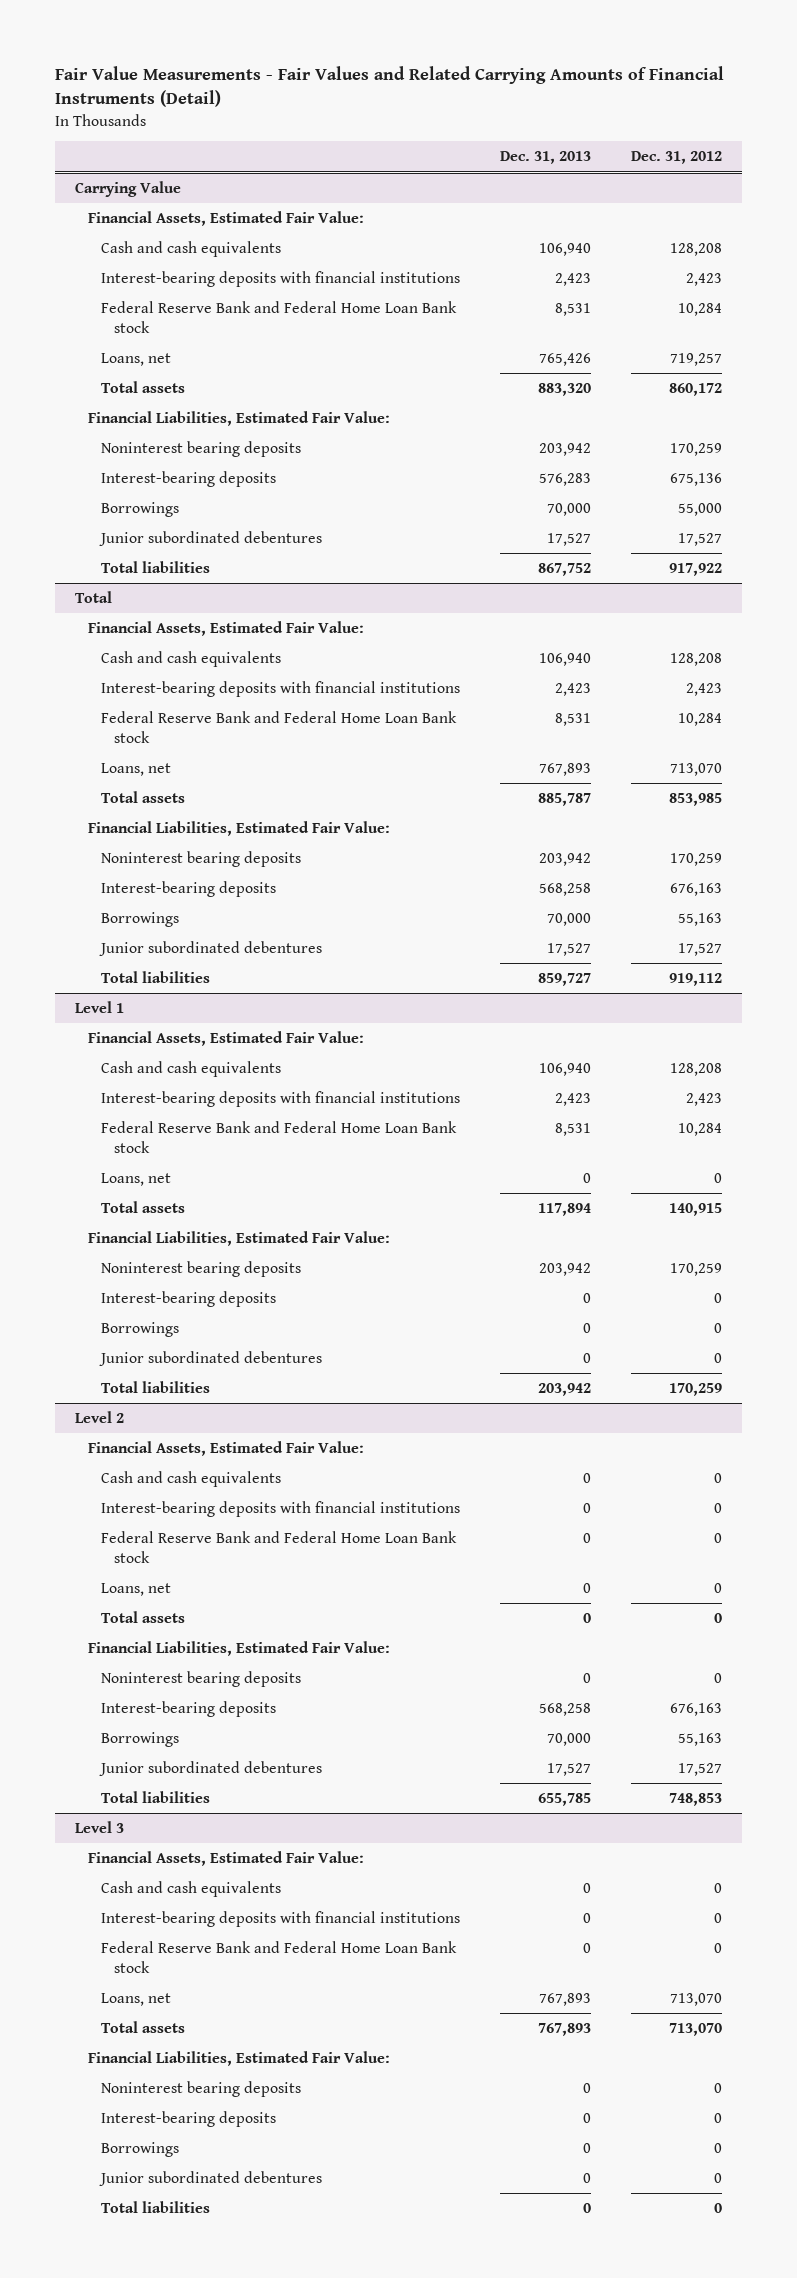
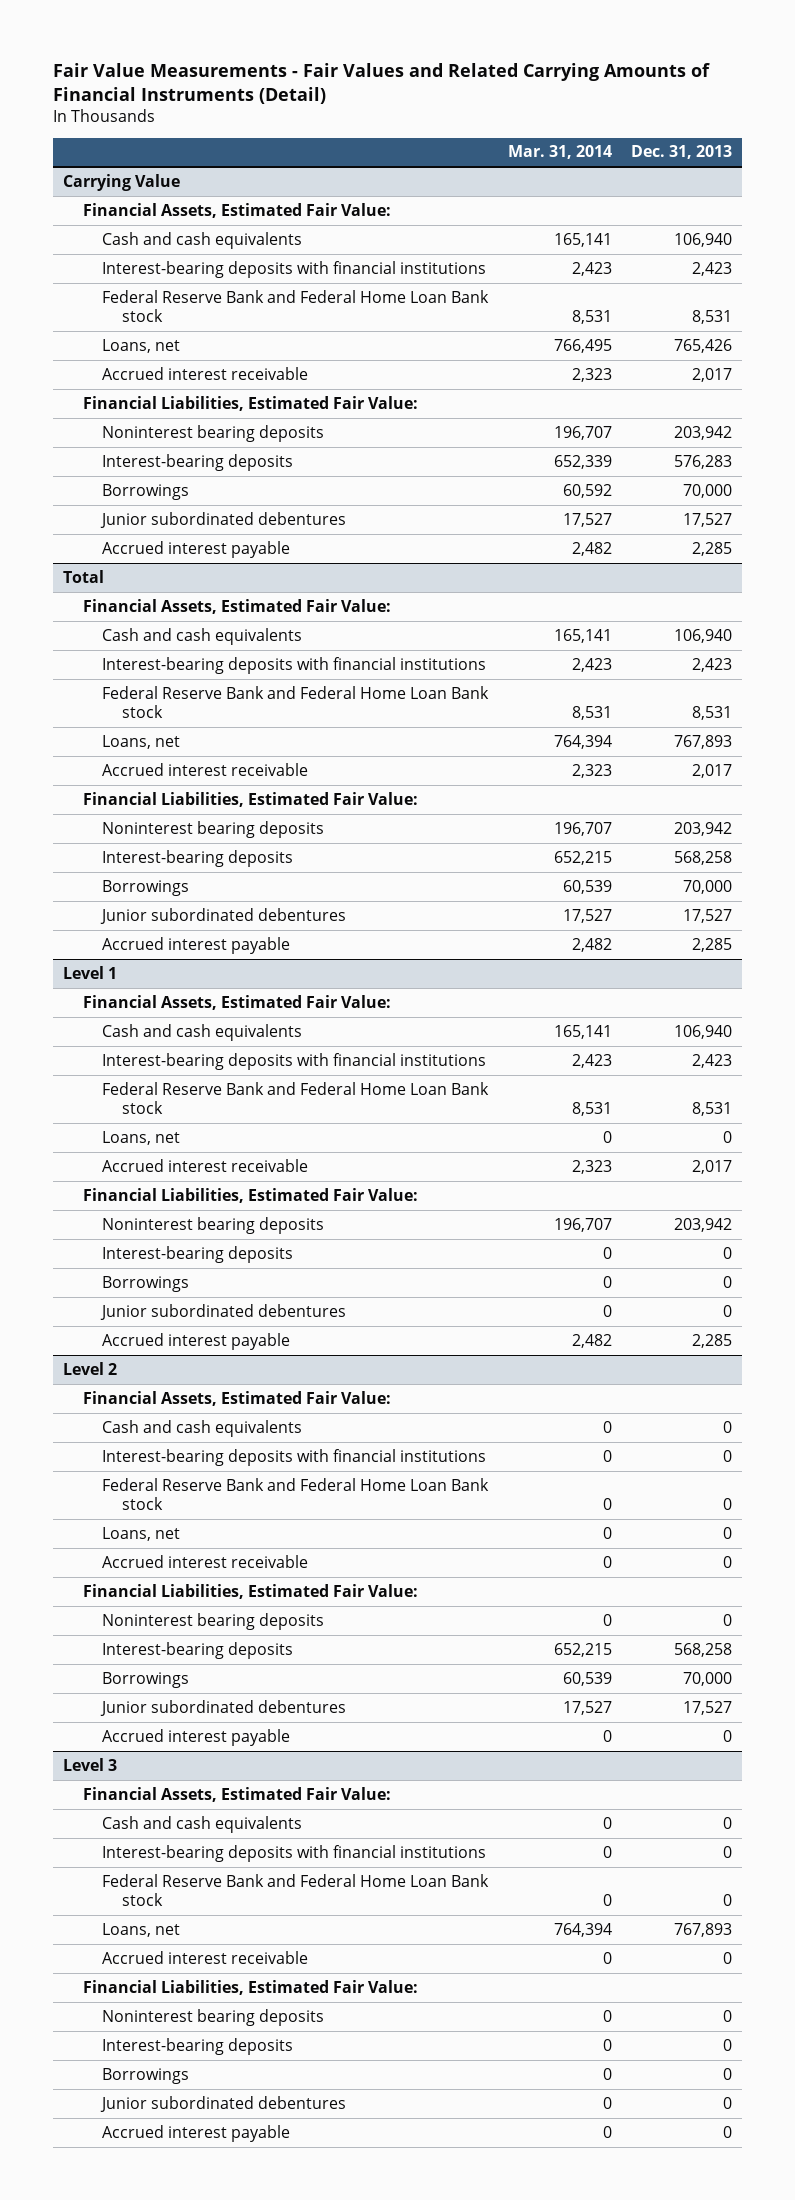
- | Dec. 31, 2013 | Dec. 31, 2012
+ | Mar. 31, 2014 | Dec. 31, 2013
@ Carrying Value
- Total assets | 883,320 | 860,172
+ Accrued interest receivable | 2,323 | 2,017
- Total liabilities | 867,752 | 917,922
+ Accrued interest payable | 2,482 | 2,285
@ Total
- Total assets | 885,787 | 853,985
+ Accrued interest receivable | 2,323 | 2,017
- Total liabilities | 859,727 | 919,112
+ Accrued interest payable | 2,482 | 2,285
@ Level 1
- Total assets | 117,894 | 140,915
+ Accrued interest receivable | 2,323 | 2,017
- Total liabilities | 203,942 | 170,259
+ Accrued interest payable | 2,482 | 2,285
@ Level 2
- Total assets | 0 | 0
+ Accrued interest receivable | 0 | 0
- Total liabilities | 655,785 | 748,853
+ Accrued interest payable | 0 | 0
@ Level 3
- Total assets | 767,893 | 713,070
+ Accrued interest receivable | 0 | 0
- Total liabilities | 0 | 0
+ Accrued interest payable | 0 | 0

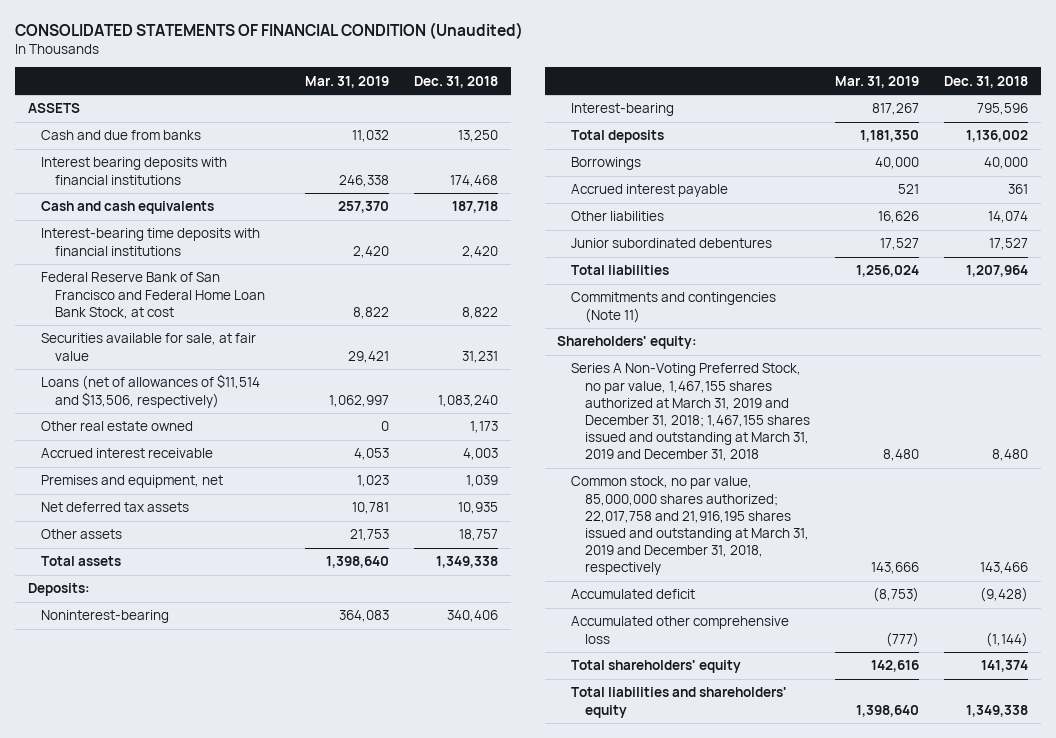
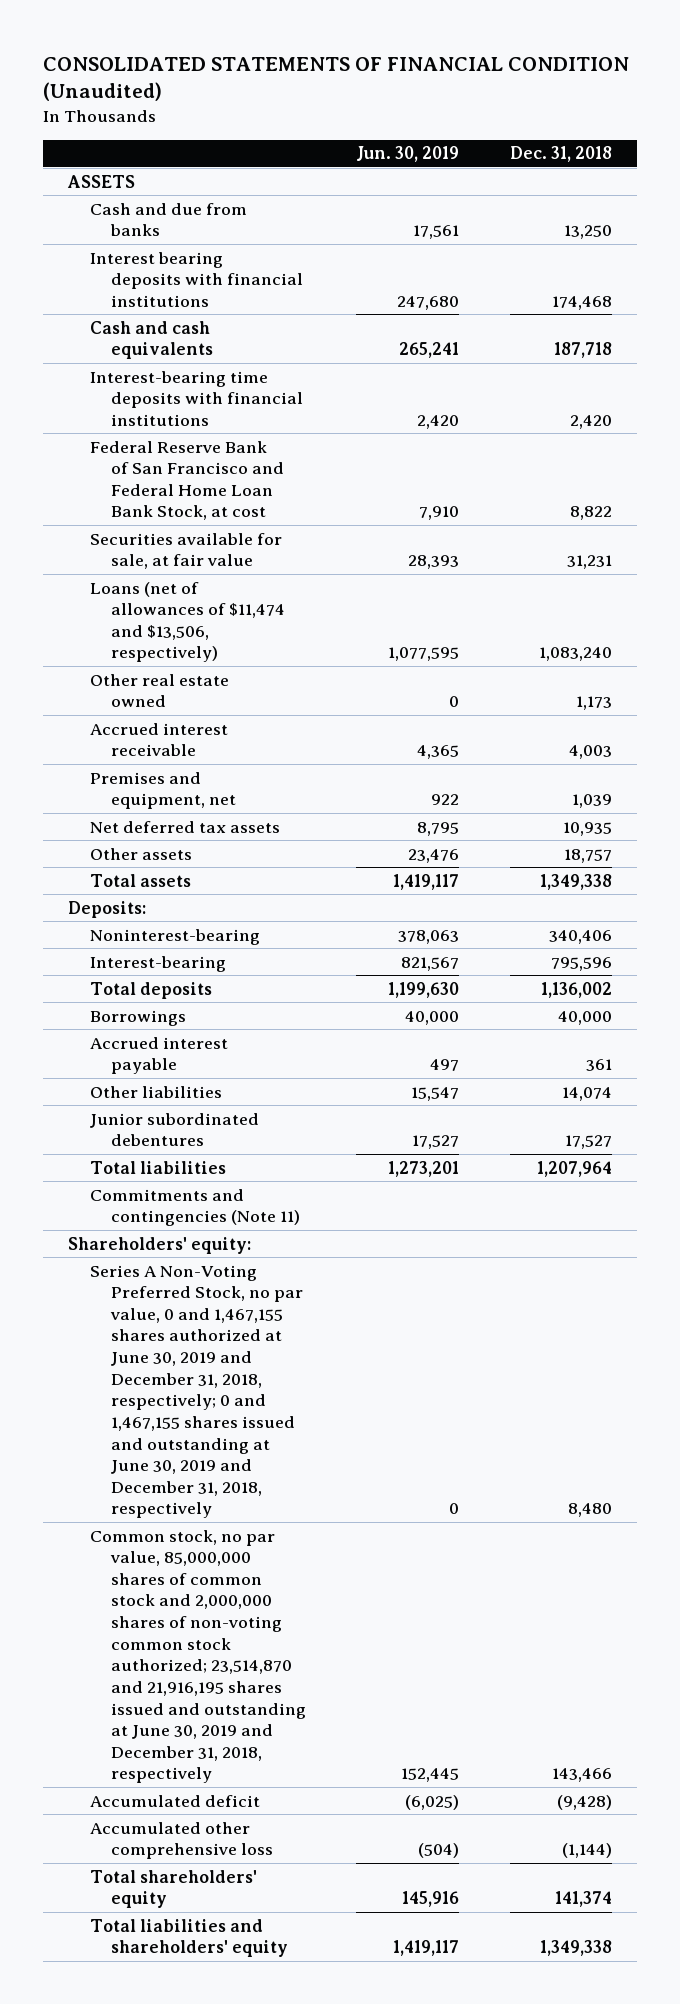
- | Mar. 31, 2019 | Dec. 31, 2018
+ | Jun. 30, 2019 | Dec. 31, 2018
- Loans (net of allowances of $11,514 and $13,506, respectively) | 1,062,997 | 1,083,240
+ Loans (net of allowances of $11,474 and $13,506, respectively) | 1,077,595 | 1,083,240
- Series A Non-Voting Preferred Stock, no par value, 1,467,155 shares authorized at March 31, 2019 and December 31, 2018; 1,467,155 shares issued and outstanding at March 31, 2019 and December 31, 2018 | 8,480 | 8,480
- Common stock, no par value, 85,000,000 shares authorized; 22,017,758 and 21,916,195 shares issued and outstanding at March 31, 2019 and December 31, 2018, respectively | 143,666 | 143,466
+ Series A Non-Voting Preferred Stock, no par value, 0 and 1,467,155 shares authorized at June 30, 2019 and December 31, 2018, respectively; 0 and 1,467,155 shares issued and outstanding at June 30, 2019 and December 31, 2018, respectively | 0 | 8,480
+ Common stock, no par value, 85,000,000 shares of common stock and 2,000,000 shares of non-voting common stock authorized; 23,514,870 and 21,916,195 shares issued and outstanding at June 30, 2019 and December 31, 2018, respectively | 152,445 | 143,466

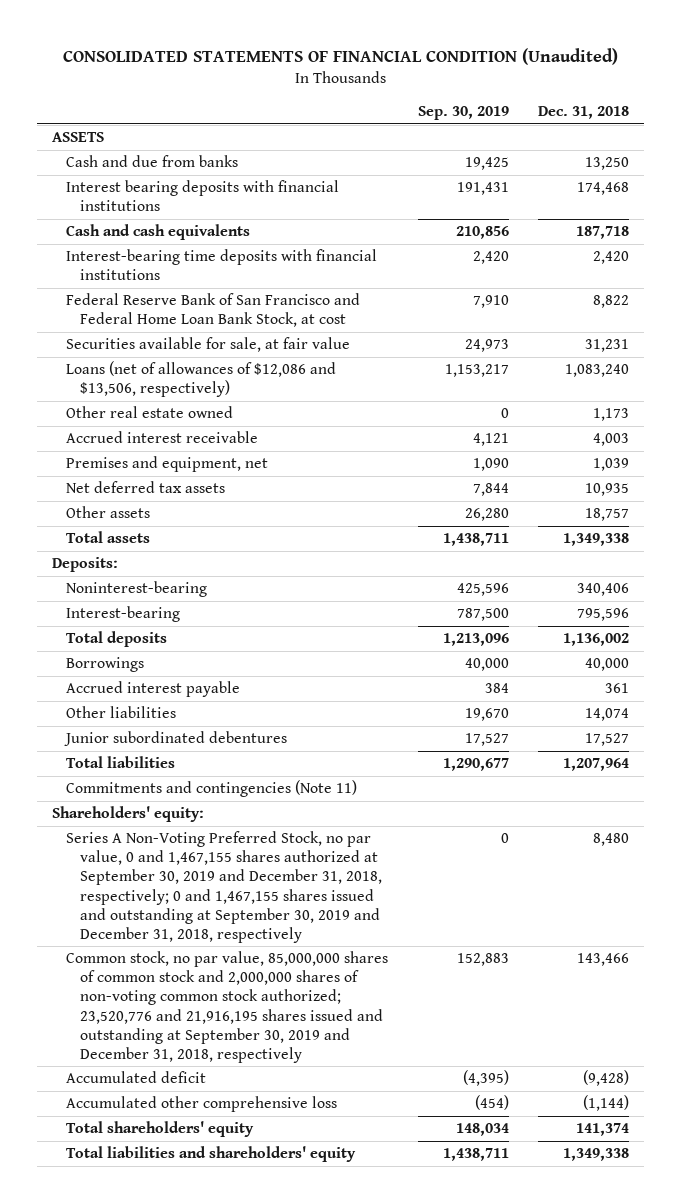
- | Jun. 30, 2019 | Dec. 31, 2018
+ | Sep. 30, 2019 | Dec. 31, 2018
- Loans (net of allowances of $11,474 and $13,506, respectively) | 1,077,595 | 1,083,240
+ Loans (net of allowances of $12,086 and $13,506, respectively) | 1,153,217 | 1,083,240
- Series A Non-Voting Preferred Stock, no par value, 0 and 1,467,155 shares authorized at June 30, 2019 and December 31, 2018, respectively; 0 and 1,467,155 shares issued and outstanding at June 30, 2019 and December 31, 2018, respectively | 0 | 8,480
- Common stock, no par value, 85,000,000 shares of common stock and 2,000,000 shares of non-voting common stock authorized; 23,514,870 and 21,916,195 shares issued and outstanding at June 30, 2019 and December 31, 2018, respectively | 152,445 | 143,466
+ Series A Non-Voting Preferred Stock, no par value, 0 and 1,467,155 shares authorized at September 30, 2019 and December 31, 2018, respectively; 0 and 1,467,155 shares issued and outstanding at September 30, 2019 and December 31, 2018, respectively | 0 | 8,480
+ Common stock, no par value, 85,000,000 shares of common stock and 2,000,000 shares of non-voting common stock authorized; 23,520,776 and 21,916,195 shares issued and outstanding at September 30, 2019 and December 31, 2018, respectively | 152,883 | 143,466

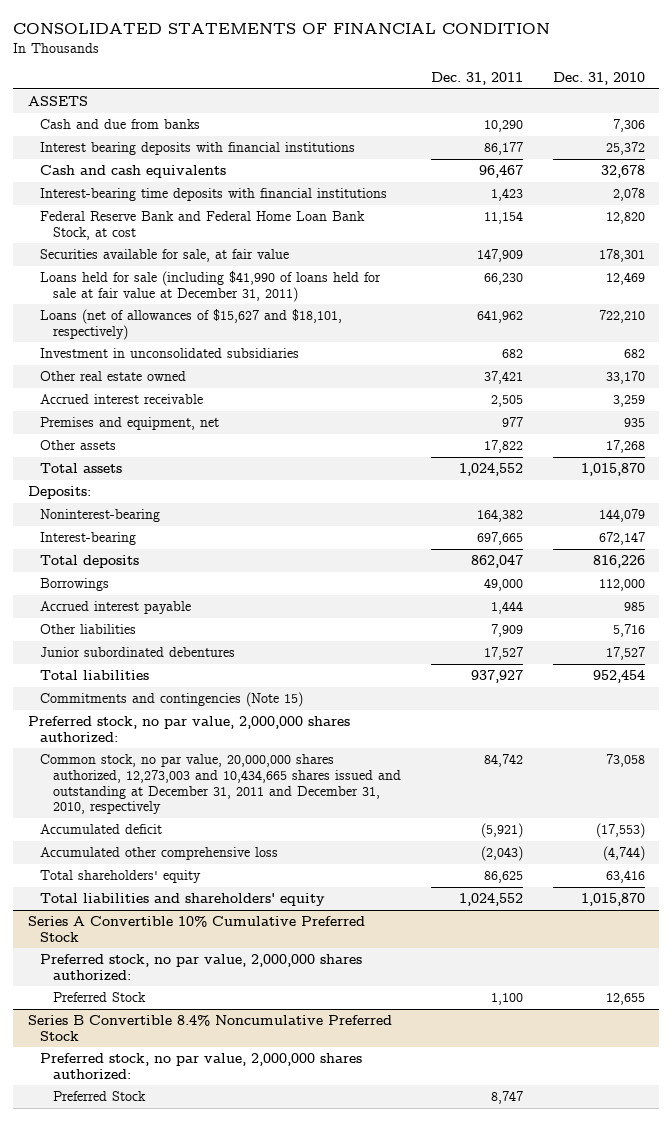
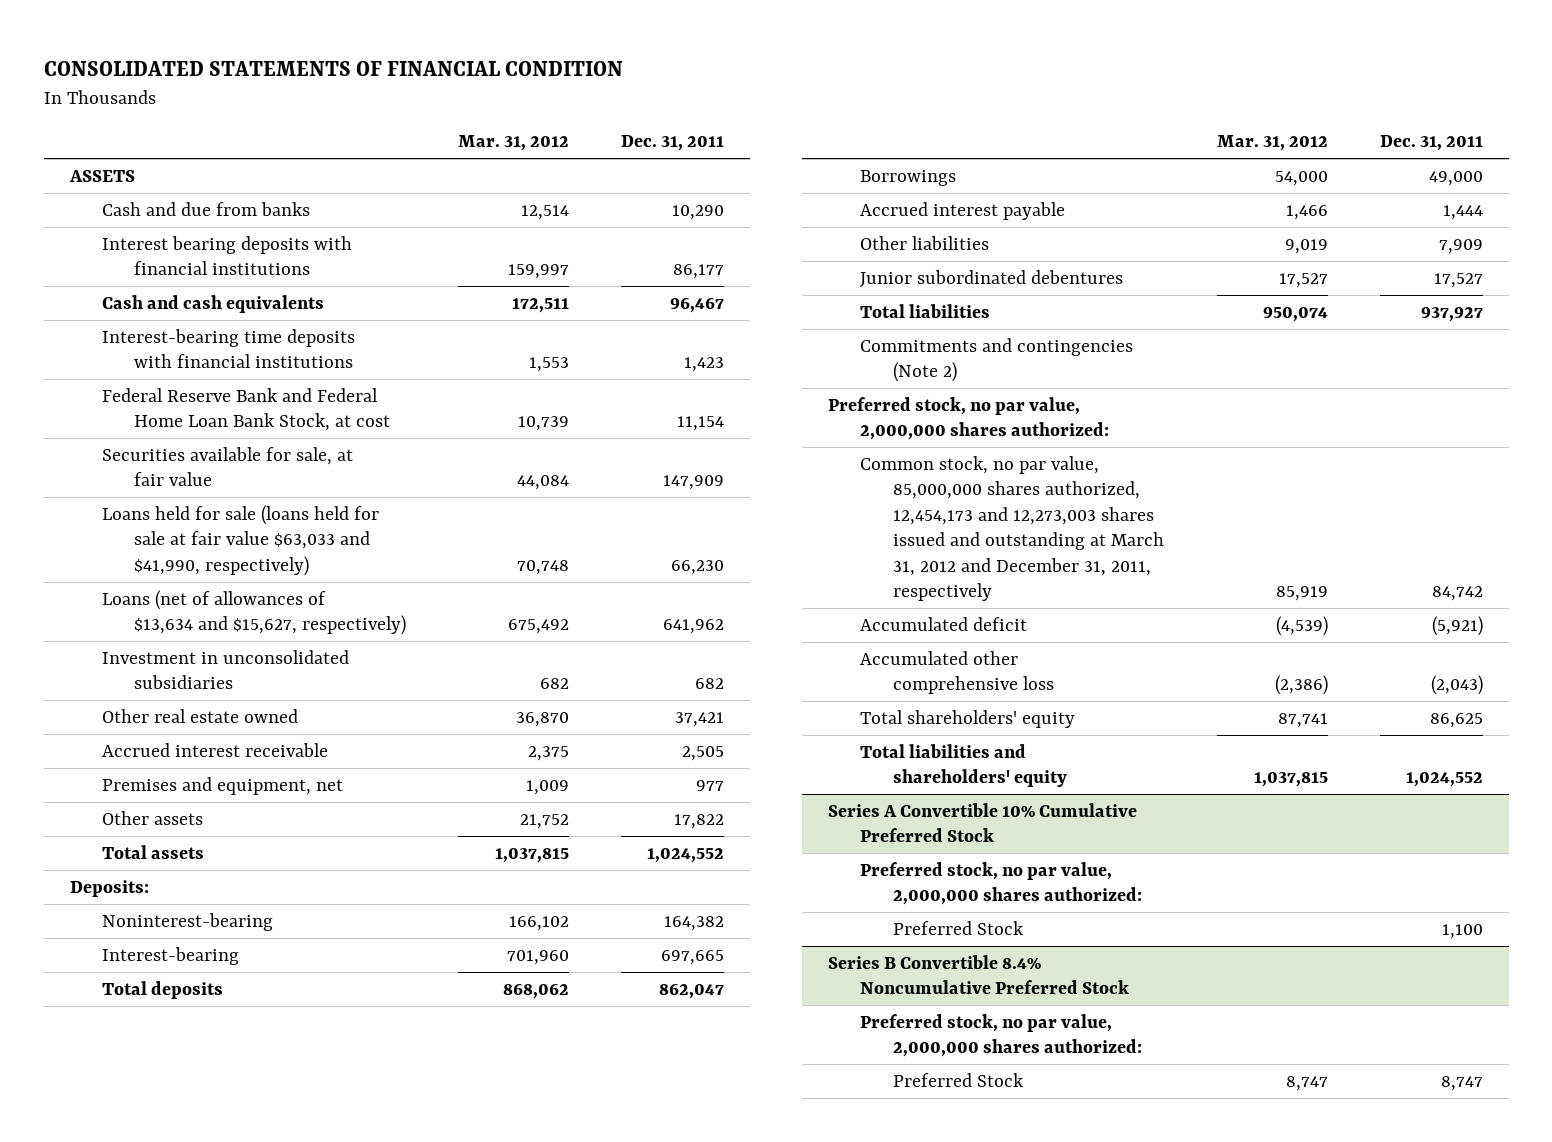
- | Dec. 31, 2011 | Dec. 31, 2010
+ | Mar. 31, 2012 | Dec. 31, 2011
- Loans held for sale (including $41,990 of loans held for sale at fair value at December 31, 2011) | 66,230 | 12,469
- Loans (net of allowances of $15,627 and $18,101, respectively) | 641,962 | 722,210
+ Loans held for sale (loans held for sale at fair value $63,033 and $41,990, respectively) | 70,748 | 66,230
+ Loans (net of allowances of $13,634 and $15,627, respectively) | 675,492 | 641,962
- Commitments and contingencies (Note 15)
+ Commitments and contingencies (Note 2)
- Common stock, no par value, 20,000,000 shares authorized, 12,273,003 and 10,434,665 shares issued and outstanding at December 31, 2011 and December 31, 2010, respectively | 84,742 | 73,058
+ Common stock, no par value, 85,000,000 shares authorized, 12,454,173 and 12,273,003 shares issued and outstanding at March 31, 2012 and December 31, 2011, respectively | 85,919 | 84,742

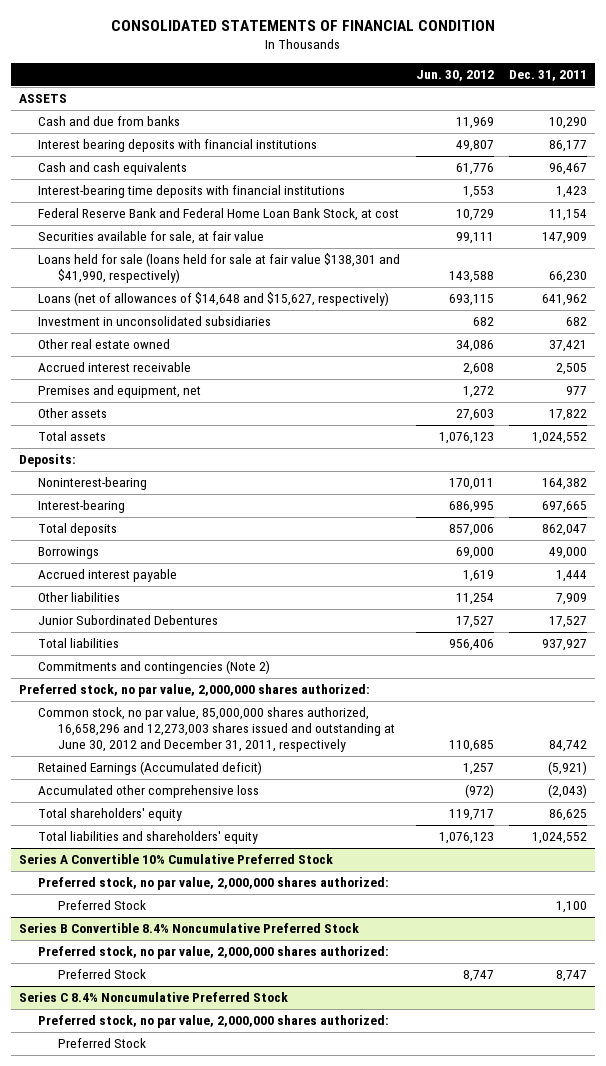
- | Mar. 31, 2012 | Dec. 31, 2011
+ | Jun. 30, 2012 | Dec. 31, 2011
- Loans held for sale (loans held for sale at fair value $63,033 and $41,990, respectively) | 70,748 | 66,230
- Loans (net of allowances of $13,634 and $15,627, respectively) | 675,492 | 641,962
+ Loans held for sale (loans held for sale at fair value $138,301 and $41,990, respectively) | 143,588 | 66,230
+ Loans (net of allowances of $14,648 and $15,627, respectively) | 693,115 | 641,962
- Junior subordinated debentures | 17,527 | 17,527
+ Junior Subordinated Debentures | 17,527 | 17,527
- Common stock, no par value, 85,000,000 shares authorized, 12,454,173 and 12,273,003 shares issued and outstanding at March 31, 2012 and December 31, 2011, respectively | 85,919 | 84,742
- Accumulated deficit | (4,539) | (5,921)
+ Common stock, no par value, 85,000,000 shares authorized, 16,658,296 and 12,273,003 shares issued and outstanding at June 30, 2012 and December 31, 2011, respectively | 110,685 | 84,742
+ Retained Earnings (Accumulated deficit) | 1,257 | (5,921)
+ Series C 8.4% Noncumulative Preferred Stock
+ Preferred stock, no par value, 2,000,000 shares authorized:
+ Preferred Stock

